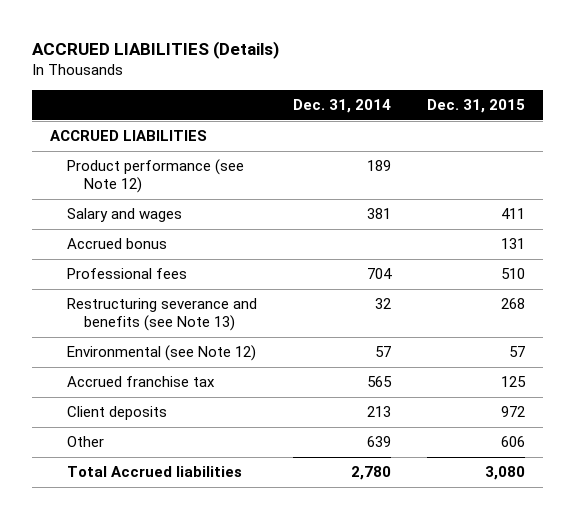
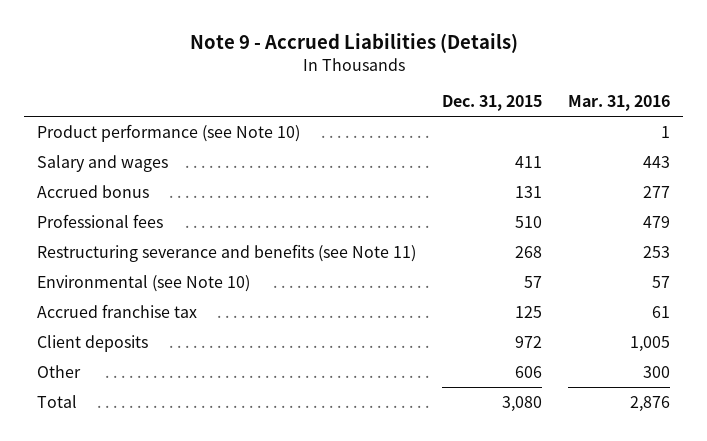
- ACCRUED LIABILITIES (Details)
+ Note 9 - Accrued Liabilities (Details)
- | Dec. 31, 2014 | Dec. 31, 2015
+ | Dec. 31, 2015 | Mar. 31, 2016
- ACCRUED LIABILITIES
- Product performance (see Note 12) | 189 |
+ Product performance (see Note 10) | | 1
- Restructuring severance and benefits (see Note 13) | 32 | 268
- Environmental (see Note 12) | 57 | 57
+ Restructuring severance and benefits (see Note 11) | 268 | 253
+ Environmental (see Note 10) | 57 | 57
- Total Accrued liabilities | 2,780 | 3,080
+ Total | 3,080 | 2,876

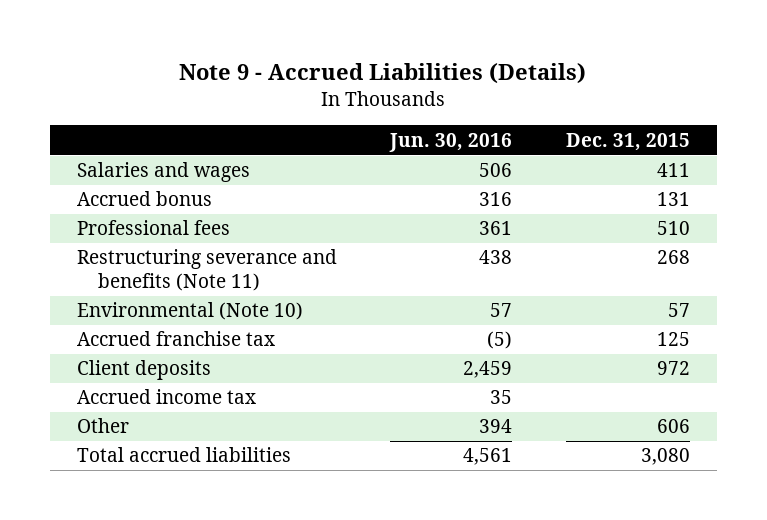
- | Dec. 31, 2015 | Mar. 31, 2016
+ | Jun. 30, 2016 | Dec. 31, 2015
- Product performance (see Note 10) | | 1
- Salary and wages | 411 | 443
+ Salaries and wages | 506 | 411
- Restructuring severance and benefits (see Note 11) | 268 | 253
- Environmental (see Note 10) | 57 | 57
+ Restructuring severance and benefits (Note 11) | 438 | 268
+ Environmental (Note 10) | 57 | 57
+ Accrued income tax | 35 |
- Total | 3,080 | 2,876
+ Total accrued liabilities | 4,561 | 3,080

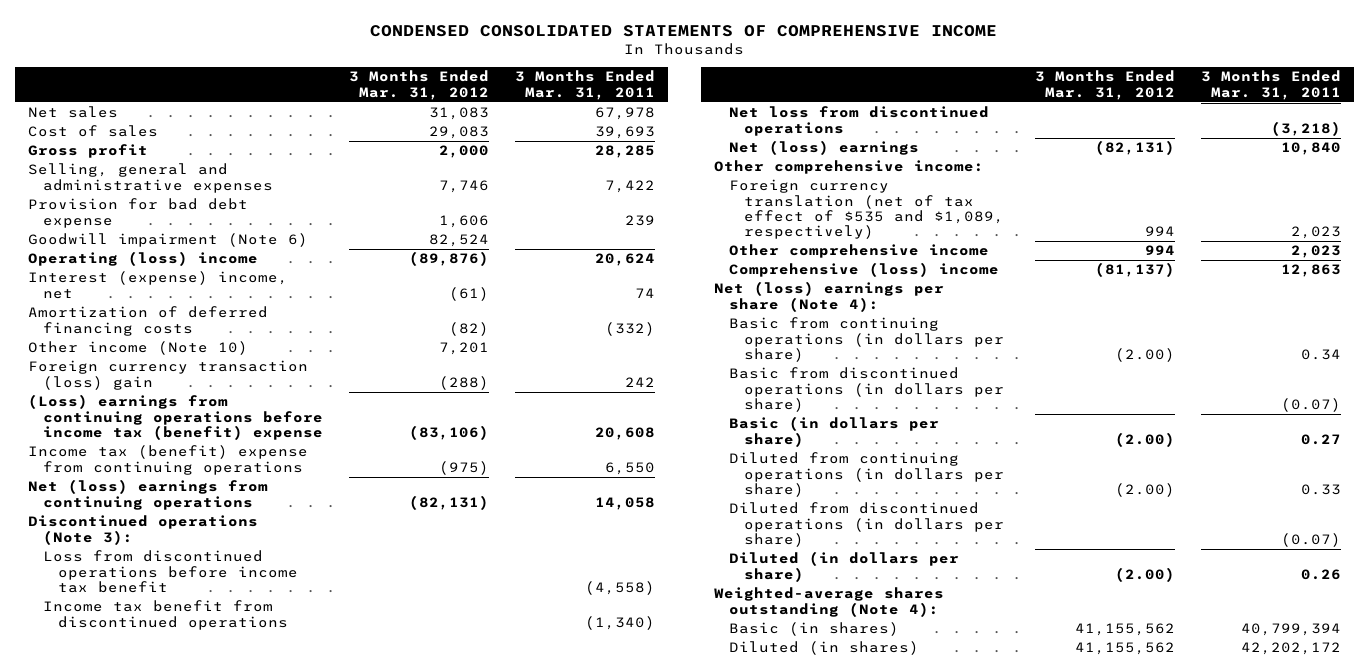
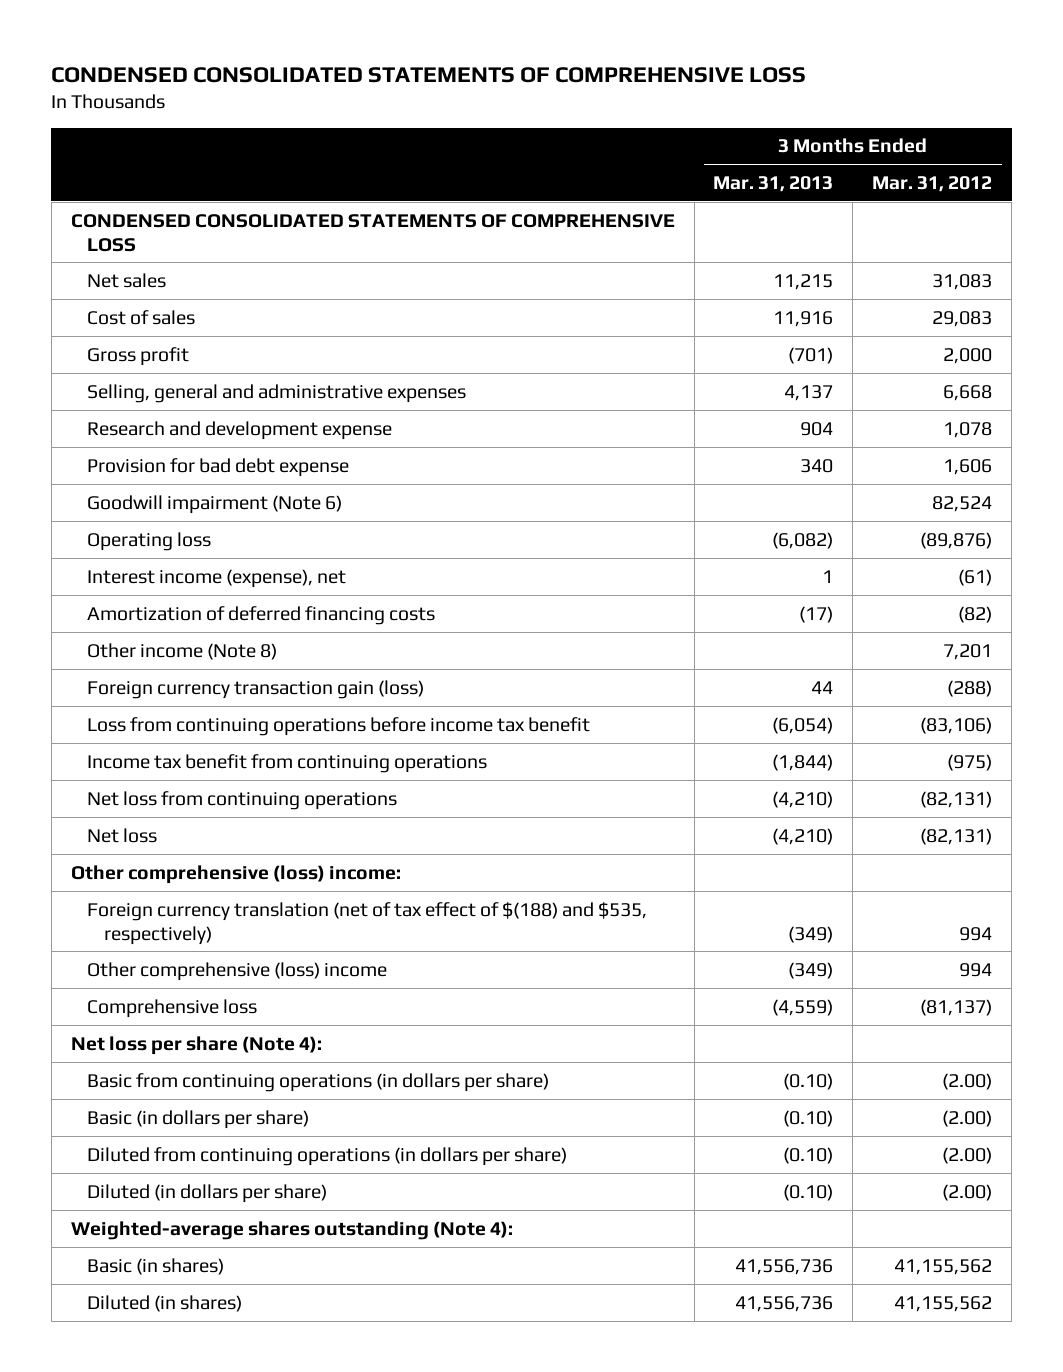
- CONDENSED CONSOLIDATED STATEMENTS OF COMPREHENSIVE INCOME
+ CONDENSED CONSOLIDATED STATEMENTS OF COMPREHENSIVE LOSS
- | 3 Months Ended Mar. 31, 2012 | 3 Months Ended Mar. 31, 2011
+ | 3 Months Ended Mar. 31, 2013 | 3 Months Ended Mar. 31, 2012
+ CONDENSED CONSOLIDATED STATEMENTS OF COMPREHENSIVE LOSS
- Selling, general and administrative expenses | 7,746 | 7,422
+ Selling, general and administrative expenses | 4,137 | 6,668
+ Research and development expense | 904 | 1,078
- Operating (loss) income | (89,876) | 20,624
- Interest (expense) income, net | (61) | 74
+ Operating loss | (6,082) | (89,876)
+ Interest income (expense), net | 1 | (61)
- Other income (Note 10) | 7,201 |
- Foreign currency transaction (loss) gain | (288) | 242
- (Loss) earnings from continuing operations before income tax (benefit) expense | (83,106) | 20,608
- Income tax (benefit) expense from continuing operations | (975) | 6,550
- Net (loss) earnings from continuing operations | (82,131) | 14,058
- Discontinued operations (Note 3):
- Loss from discontinued operations before income tax benefit | | (4,558)
- Income tax benefit from discontinued operations | | (1,340)
- Net loss from discontinued operations | | (3,218)
- Net (loss) earnings | (82,131) | 10,840
- Other comprehensive income:
- Foreign currency translation (net of tax effect of $535 and $1,089, respectively) | 994 | 2,023
- Other comprehensive income | 994 | 2,023
- Comprehensive (loss) income | (81,137) | 12,863
- Net (loss) earnings per share (Note 4):
+ Other income (Note 8) | | 7,201
+ Foreign currency transaction gain (loss) | 44 | (288)
+ Loss from continuing operations before income tax benefit | (6,054) | (83,106)
+ Income tax benefit from continuing operations | (1,844) | (975)
+ Net loss from continuing operations | (4,210) | (82,131)
+ Net loss | (4,210) | (82,131)
+ Other comprehensive (loss) income:
+ Foreign currency translation (net of tax effect of $(188) and $535, respectively) | (349) | 994
+ Other comprehensive (loss) income | (349) | 994
+ Comprehensive loss | (4,559) | (81,137)
+ Net loss per share (Note 4):
- Basic from discontinued operations (in dollars per share) | | (0.07)
- Diluted from discontinued operations (in dollars per share) | | (0.07)

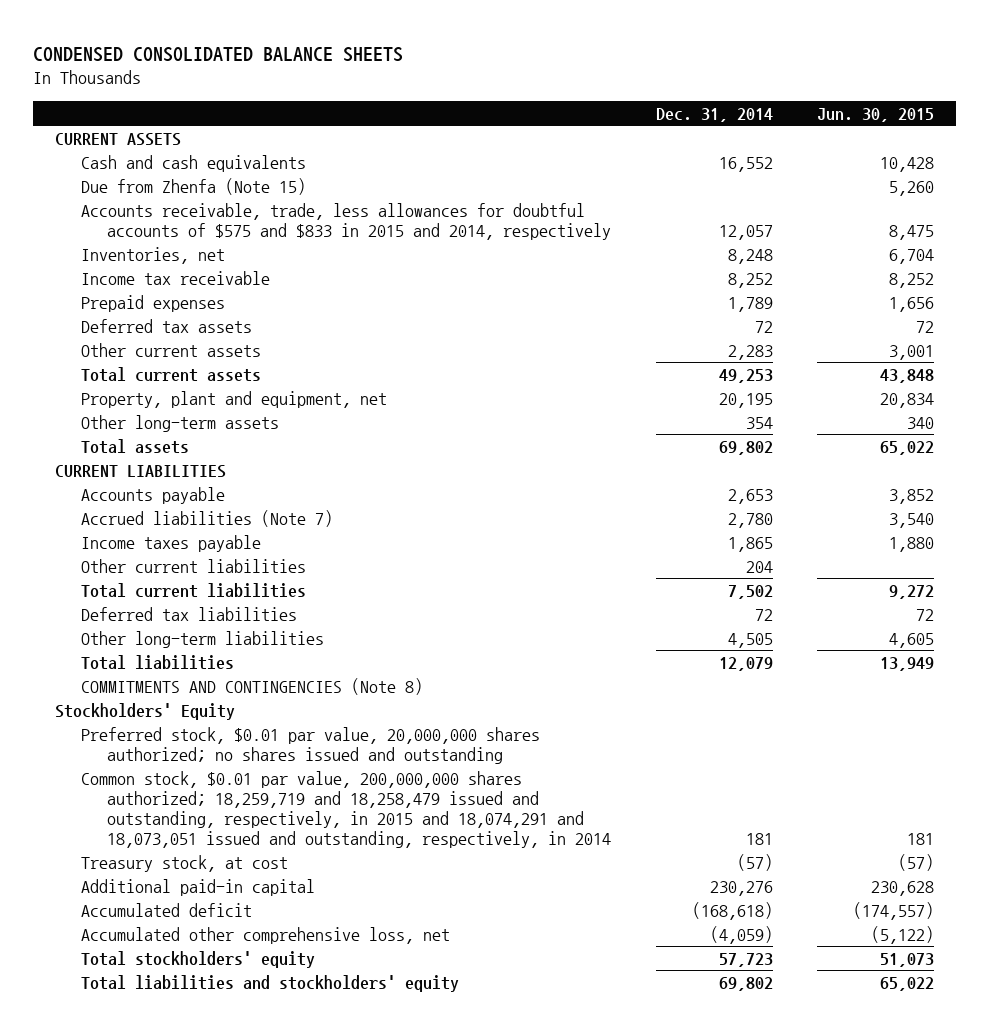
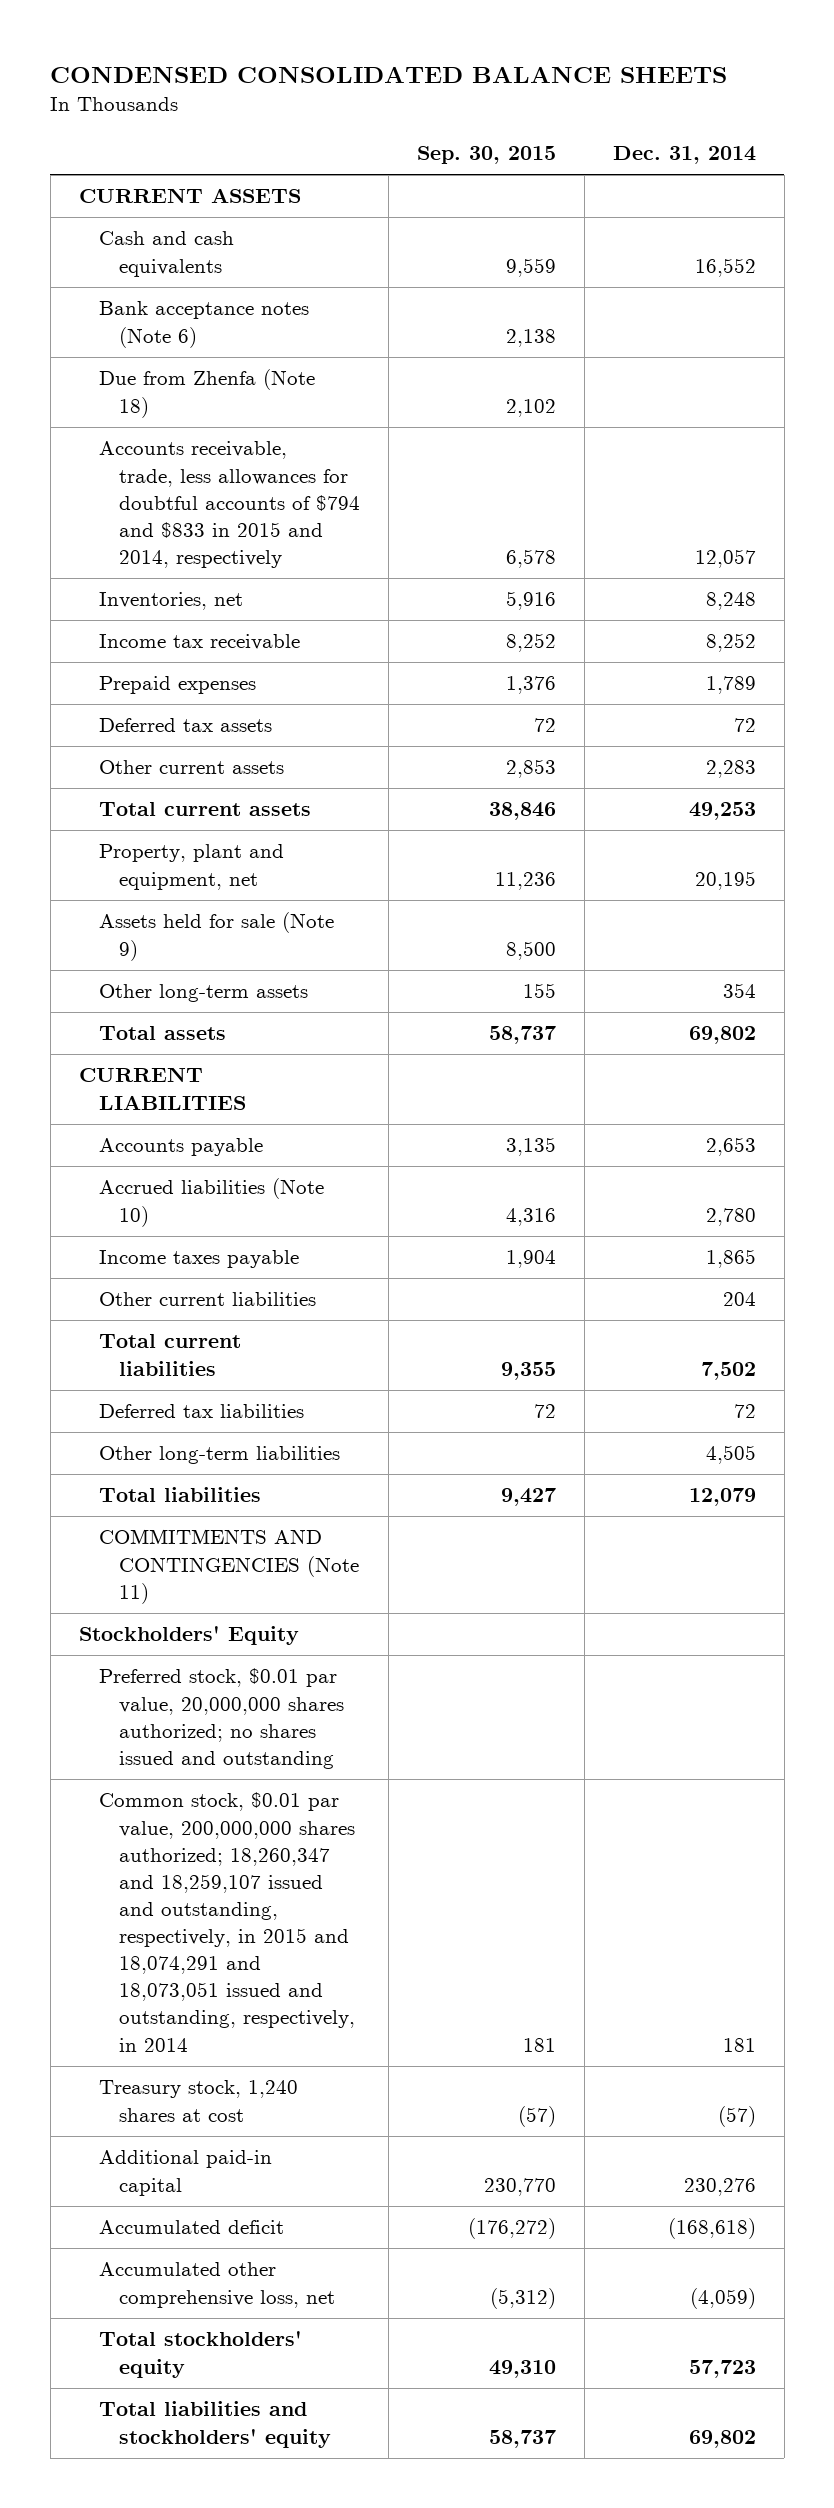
- | Dec. 31, 2014 | Jun. 30, 2015
+ | Sep. 30, 2015 | Dec. 31, 2014
- Due from Zhenfa (Note 15) | | 5,260
- Accounts receivable, trade, less allowances for doubtful accounts of $575 and $833 in 2015 and 2014, respectively | 12,057 | 8,475
+ Bank acceptance notes (Note 6) | 2,138 |
+ Due from Zhenfa (Note 18) | 2,102 |
+ Accounts receivable, trade, less allowances for doubtful accounts of $794 and $833 in 2015 and 2014, respectively | 6,578 | 12,057
+ Assets held for sale (Note 9) | 8,500 |
- Accrued liabilities (Note 7) | 2,780 | 3,540
+ Accrued liabilities (Note 10) | 4,316 | 2,780
- COMMITMENTS AND CONTINGENCIES (Note 8)
+ COMMITMENTS AND CONTINGENCIES (Note 11)
- Common stock, $0.01 par value, 200,000,000 shares authorized; 18,259,719 and 18,258,479 issued and outstanding, respectively, in 2015 and 18,074,291 and 18,073,051 issued and outstanding, respectively, in 2014 | 181 | 181
- Treasury stock, at cost | (57) | (57)
+ Common stock, $0.01 par value, 200,000,000 shares authorized; 18,260,347 and 18,259,107 issued and outstanding, respectively, in 2015 and 18,074,291 and 18,073,051 issued and outstanding, respectively, in 2014 | 181 | 181
+ Treasury stock, 1,240 shares at cost | (57) | (57)

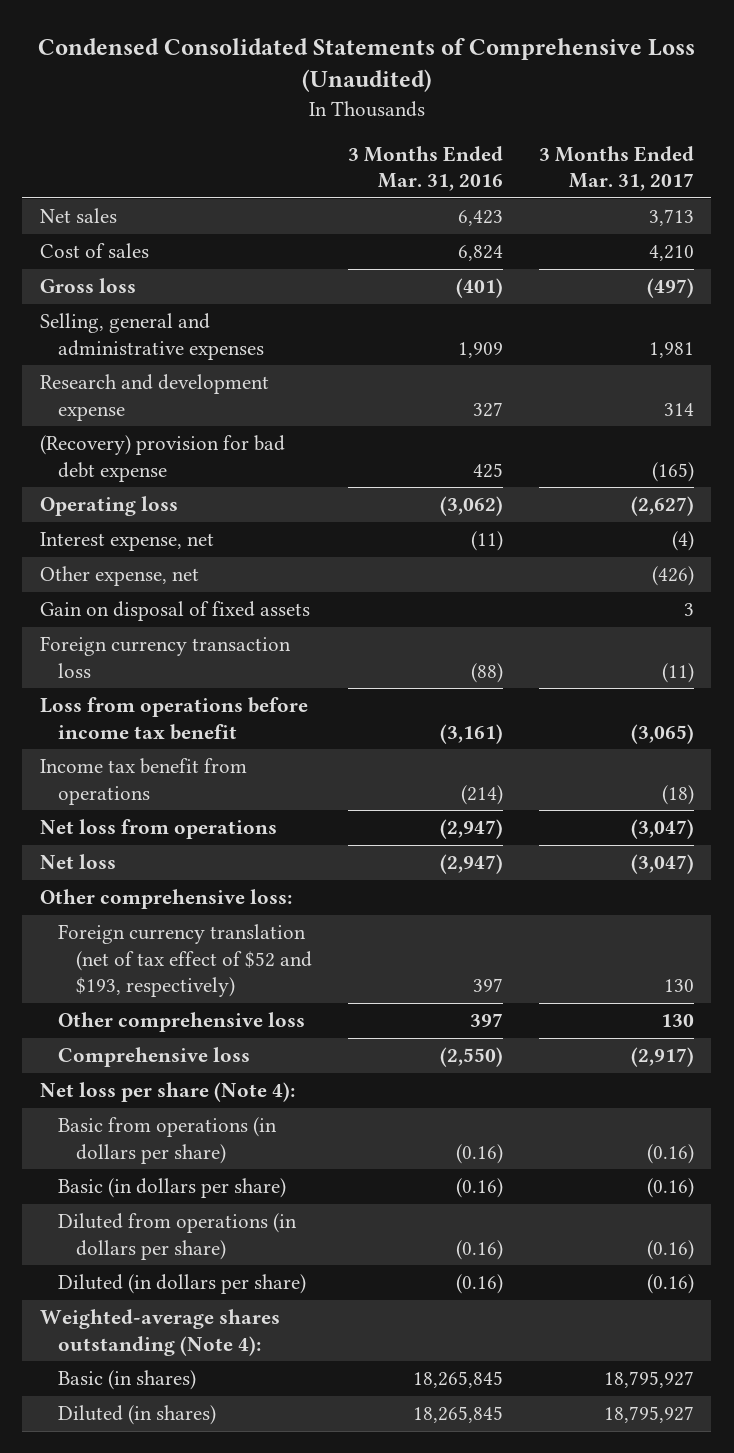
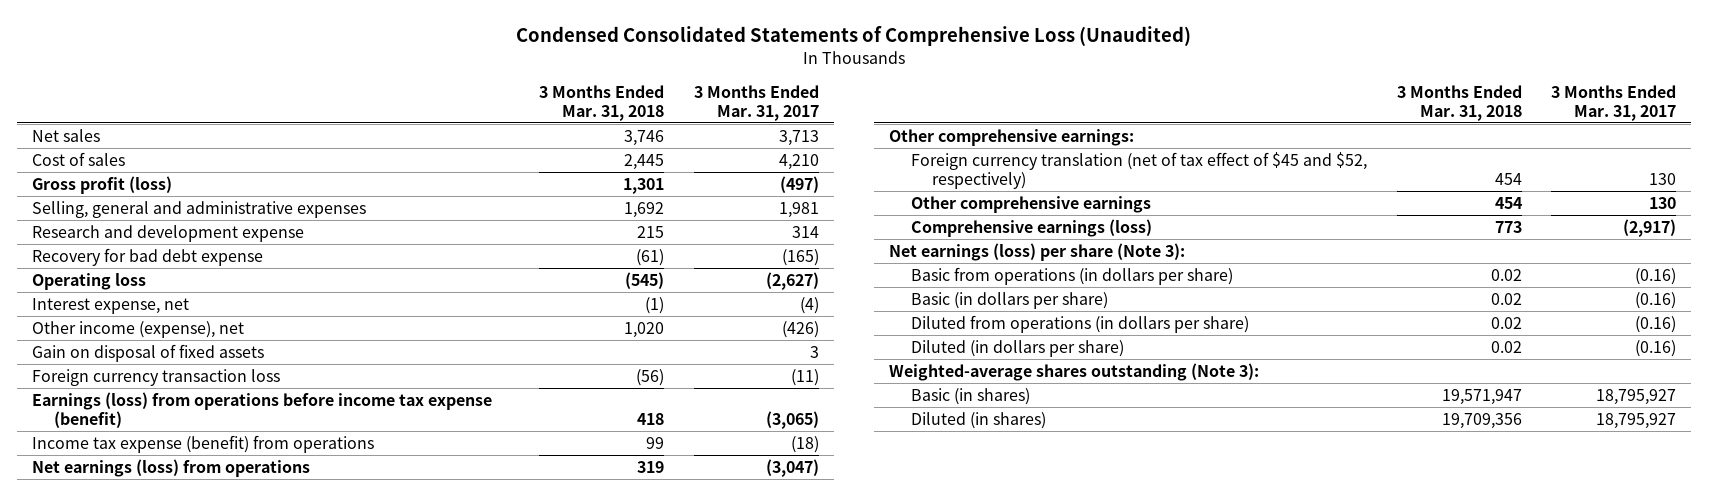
- | 3 Months Ended Mar. 31, 2016 | 3 Months Ended Mar. 31, 2017
+ | 3 Months Ended Mar. 31, 2018 | 3 Months Ended Mar. 31, 2017
- Gross loss | (401) | (497)
+ Gross profit (loss) | 1,301 | (497)
- (Recovery) provision for bad debt expense | 425 | (165)
+ Recovery for bad debt expense | (61) | (165)
- Other expense, net | | (426)
+ Other income (expense), net | 1,020 | (426)
- Loss from operations before income tax benefit | (3,161) | (3,065)
- Income tax benefit from operations | (214) | (18)
- Net loss from operations | (2,947) | (3,047)
- Net loss | (2,947) | (3,047)
- Other comprehensive loss:
- Foreign currency translation (net of tax effect of $52 and $193, respectively) | 397 | 130
- Other comprehensive loss | 397 | 130
- Comprehensive loss | (2,550) | (2,917)
- Net loss per share (Note 4):
+ Earnings (loss) from operations before income tax expense (benefit) | 418 | (3,065)
+ Income tax expense (benefit) from operations | 99 | (18)
+ Net earnings (loss) from operations | 319 | (3,047)
+ Other comprehensive earnings:
+ Foreign currency translation (net of tax effect of $45 and $52, respectively) | 454 | 130
+ Other comprehensive earnings | 454 | 130
+ Comprehensive earnings (loss) | 773 | (2,917)
+ Net earnings (loss) per share (Note 3):
- Weighted-average shares outstanding (Note 4):
+ Weighted-average shares outstanding (Note 3):

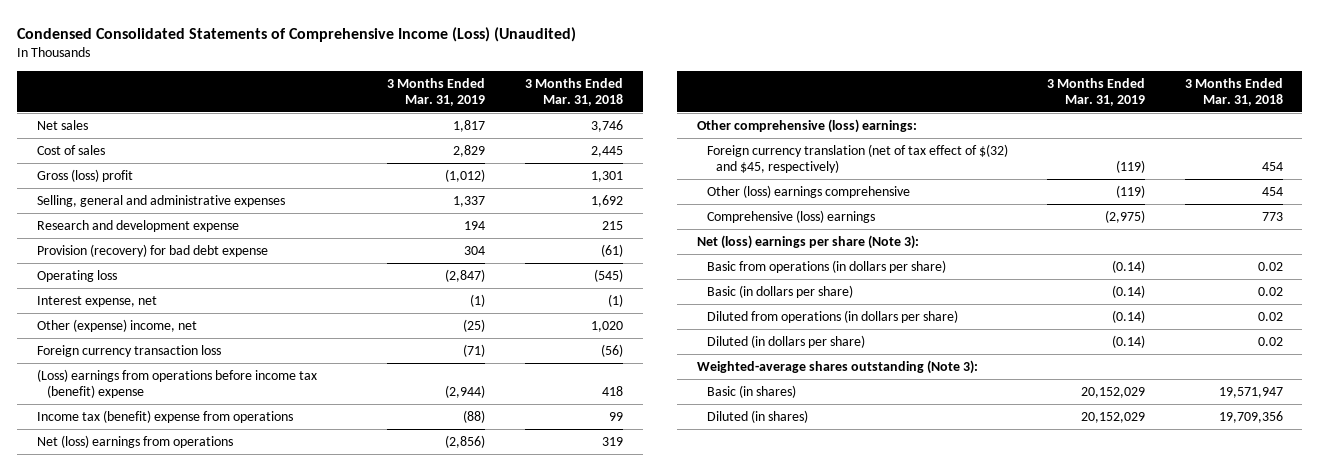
- Condensed Consolidated Statements of Comprehensive Loss (Unaudited)
+ Condensed Consolidated Statements of Comprehensive Income (Loss) (Unaudited)
- | 3 Months Ended Mar. 31, 2018 | 3 Months Ended Mar. 31, 2017
+ | 3 Months Ended Mar. 31, 2019 | 3 Months Ended Mar. 31, 2018
- Gross profit (loss) | 1,301 | (497)
+ Gross (loss) profit | (1,012) | 1,301
- Recovery for bad debt expense | (61) | (165)
+ Provision (recovery) for bad debt expense | 304 | (61)
- Other income (expense), net | 1,020 | (426)
- Gain on disposal of fixed assets | | 3
+ Other (expense) income, net | (25) | 1,020
- Earnings (loss) from operations before income tax expense (benefit) | 418 | (3,065)
- Income tax expense (benefit) from operations | 99 | (18)
- Net earnings (loss) from operations | 319 | (3,047)
- Other comprehensive earnings:
- Foreign currency translation (net of tax effect of $45 and $52, respectively) | 454 | 130
- Other comprehensive earnings | 454 | 130
- Comprehensive earnings (loss) | 773 | (2,917)
- Net earnings (loss) per share (Note 3):
+ (Loss) earnings from operations before income tax (benefit) expense | (2,944) | 418
+ Income tax (benefit) expense from operations | (88) | 99
+ Net (loss) earnings from operations | (2,856) | 319
+ Other comprehensive (loss) earnings:
+ Foreign currency translation (net of tax effect of $(32) and $45, respectively) | (119) | 454
+ Other (loss) earnings comprehensive | (119) | 454
+ Comprehensive (loss) earnings | (2,975) | 773
+ Net (loss) earnings per share (Note 3):

